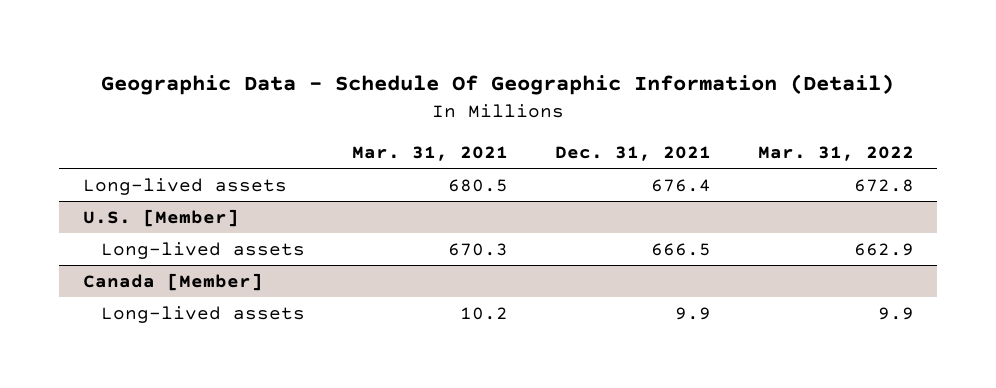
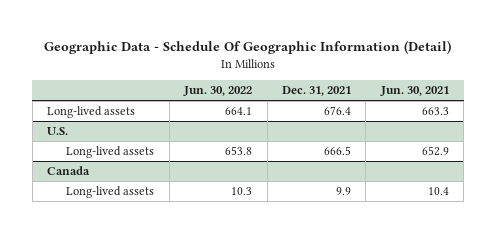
- | Mar. 31, 2021 | Dec. 31, 2021 | Mar. 31, 2022
+ | Jun. 30, 2022 | Dec. 31, 2021 | Jun. 30, 2021
- U.S. [Member]
+ U.S.
- Canada [Member]
+ Canada

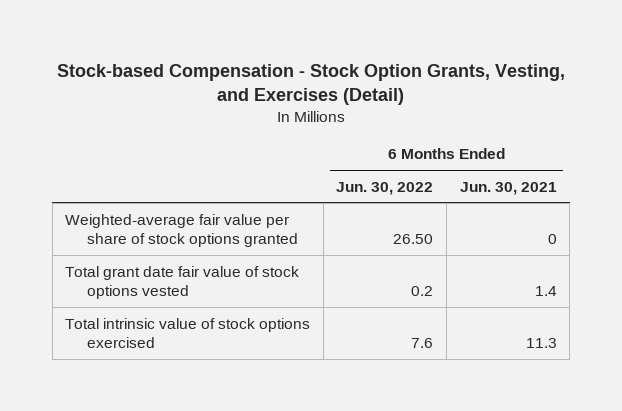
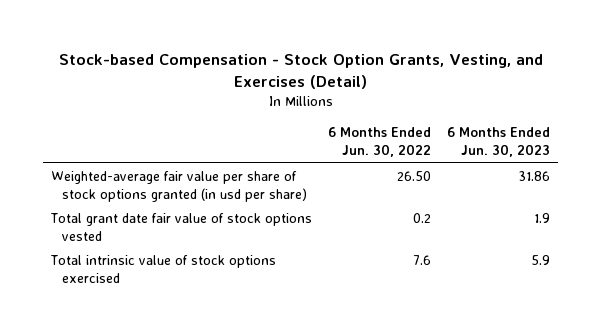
- | 6 Months Ended Jun. 30, 2022 | 6 Months Ended Jun. 30, 2021
+ | 6 Months Ended Jun. 30, 2022 | 6 Months Ended Jun. 30, 2023
- Weighted-average fair value per share of stock options granted | 26.50 | 0
+ Weighted-average fair value per share of stock options granted (in usd per share) | 26.50 | 31.86

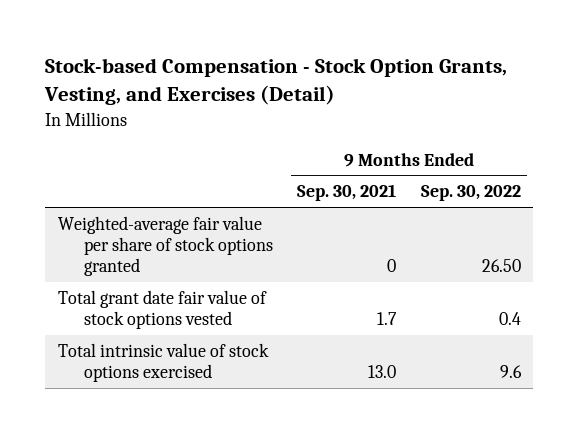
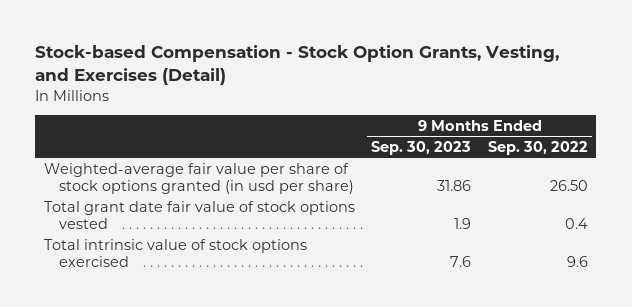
- | 9 Months Ended Sep. 30, 2021 | 9 Months Ended Sep. 30, 2022
+ | 9 Months Ended Sep. 30, 2023 | 9 Months Ended Sep. 30, 2022
- Weighted-average fair value per share of stock options granted | 0 | 26.50
+ Weighted-average fair value per share of stock options granted (in usd per share) | 31.86 | 26.50

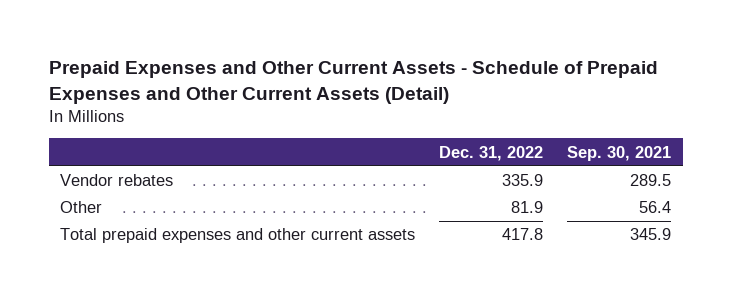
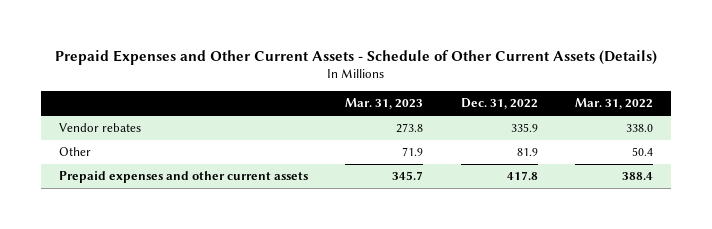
- Prepaid Expenses and Other Current Assets - Schedule of Prepaid Expenses and Other Current Assets (Detail)
+ Prepaid Expenses and Other Current Assets - Schedule of Other Current Assets (Details)
- | Dec. 31, 2022 | Sep. 30, 2021
+ | Mar. 31, 2023 | Dec. 31, 2022 | Mar. 31, 2022
- Total prepaid expenses and other current assets | 417.8 | 345.9
+ Prepaid expenses and other current assets | 345.7 | 417.8 | 388.4

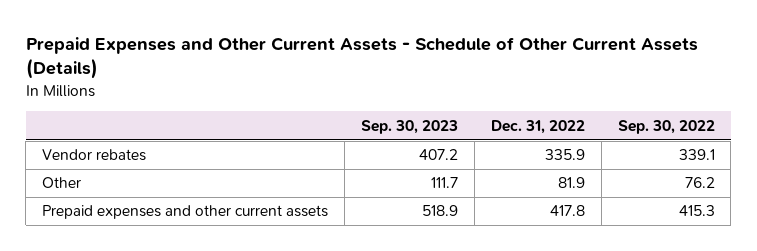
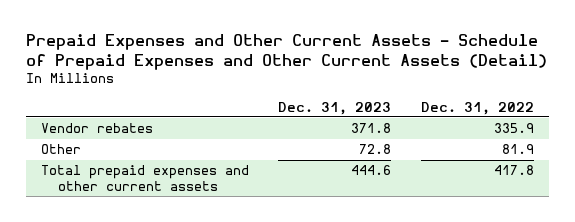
- Prepaid Expenses and Other Current Assets - Schedule of Other Current Assets (Details)
+ Prepaid Expenses and Other Current Assets - Schedule of Prepaid Expenses and Other Current Assets (Detail)
- | Sep. 30, 2023 | Dec. 31, 2022 | Sep. 30, 2022
+ | Dec. 31, 2023 | Dec. 31, 2022
- Prepaid expenses and other current assets | 518.9 | 417.8 | 415.3
+ Total prepaid expenses and other current assets | 444.6 | 417.8

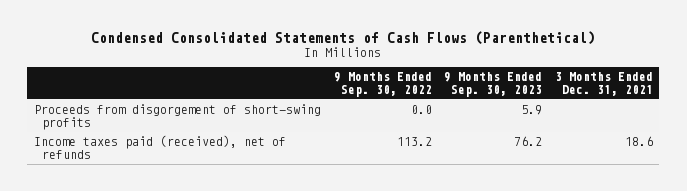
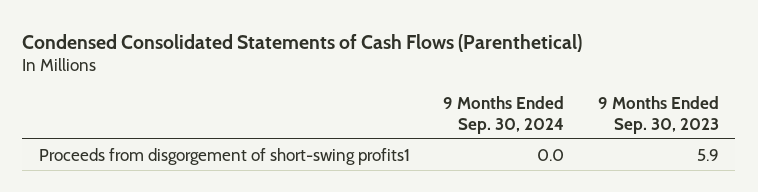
- | 9 Months Ended Sep. 30, 2022 | 9 Months Ended Sep. 30, 2023 | 3 Months Ended Dec. 31, 2021
+ | 9 Months Ended Sep. 30, 2024 | 9 Months Ended Sep. 30, 2023
- Proceeds from disgorgement of short-swing profits | 0.0 | 5.9 |
- Income taxes paid (received), net of refunds | 113.2 | 76.2 | 18.6
+ Proceeds from disgorgement of short-swing profits1 | 0.0 | 5.9

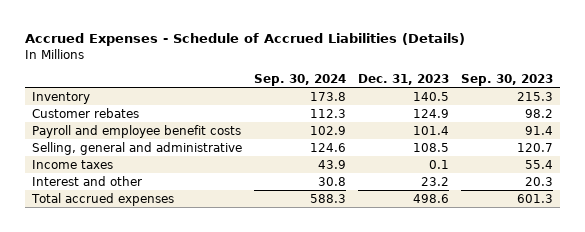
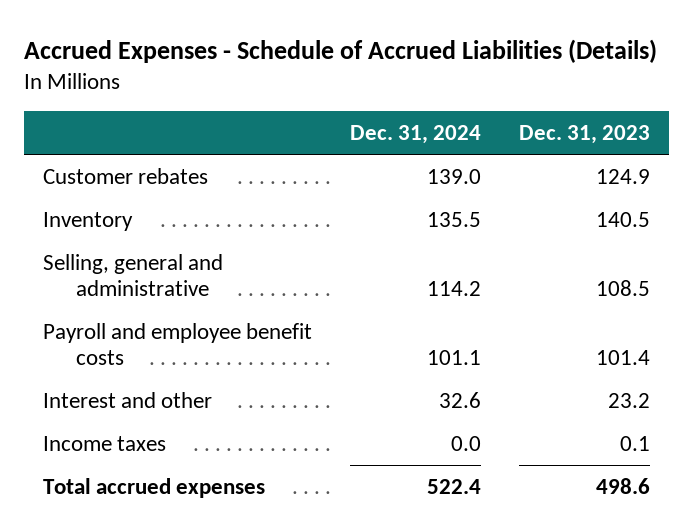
- | Sep. 30, 2024 | Dec. 31, 2023 | Sep. 30, 2023
+ | Dec. 31, 2024 | Dec. 31, 2023
moved down: Inventory | 135.5 | 140.5
moved down: Payroll and employee benefit costs | 101.1 | 101.4
moved down: Income taxes | 0.0 | 0.1

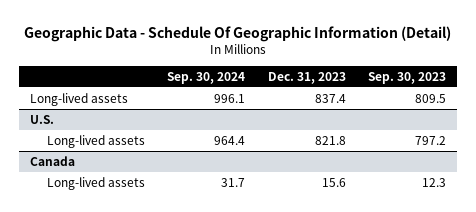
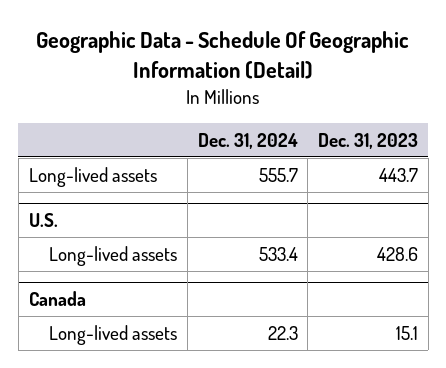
- | Sep. 30, 2024 | Dec. 31, 2023 | Sep. 30, 2023
+ | Dec. 31, 2024 | Dec. 31, 2023
- Long-lived assets | 996.1 | 837.4 | 809.5
+ Long-lived assets | 555.7 | 443.7
@ U.S.
- Long-lived assets | 964.4 | 821.8 | 797.2
+ Long-lived assets | 533.4 | 428.6
@ Canada
- Long-lived assets | 31.7 | 15.6 | 12.3
+ Long-lived assets | 22.3 | 15.1

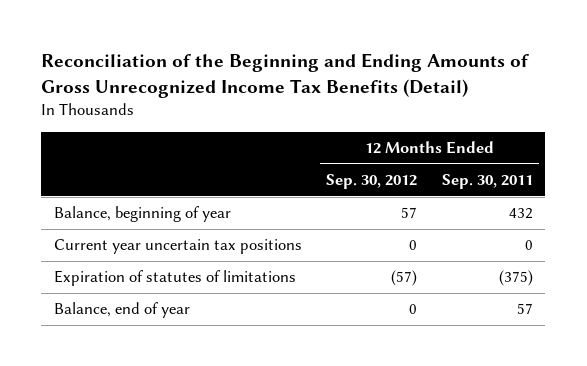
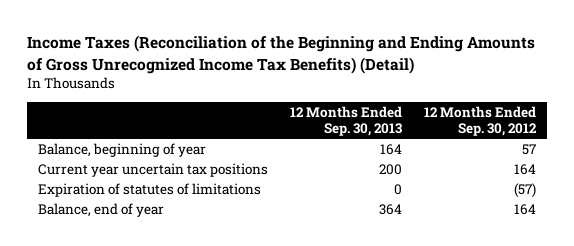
- Reconciliation of the Beginning and Ending Amounts of Gross Unrecognized Income Tax Benefits (Detail)
+ Income Taxes (Reconciliation of the Beginning and Ending Amounts of Gross Unrecognized Income Tax Benefits) (Detail)
- | 12 Months Ended Sep. 30, 2012 | 12 Months Ended Sep. 30, 2011
+ | 12 Months Ended Sep. 30, 2013 | 12 Months Ended Sep. 30, 2012
- Current year uncertain tax positions | 0 | 0
+ Current year uncertain tax positions | 200 | 164
- Balance, end of year | 0 | 57
+ Balance, end of year | 364 | 164

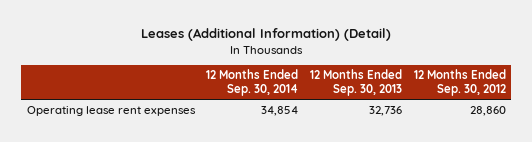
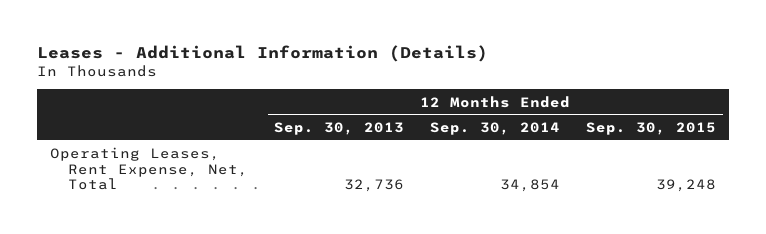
- Leases (Additional Information) (Detail)
+ Leases - Additional Information (Details)
- | 12 Months Ended Sep. 30, 2014 | 12 Months Ended Sep. 30, 2013 | 12 Months Ended Sep. 30, 2012
+ | 12 Months Ended Sep. 30, 2013 | 12 Months Ended Sep. 30, 2014 | 12 Months Ended Sep. 30, 2015
- Operating lease rent expenses | 34,854 | 32,736 | 28,860
+ Operating Leases, Rent Expense, Net, Total | 32,736 | 34,854 | 39,248

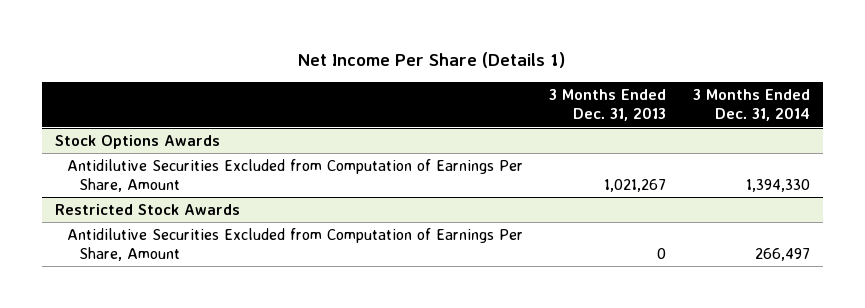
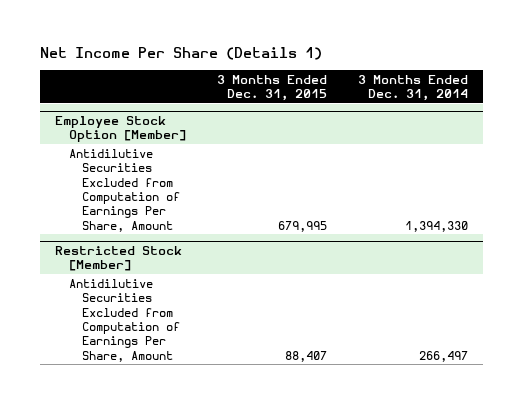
- | 3 Months Ended Dec. 31, 2013 | 3 Months Ended Dec. 31, 2014
+ | 3 Months Ended Dec. 31, 2015 | 3 Months Ended Dec. 31, 2014
- Stock Options Awards
+ Employee Stock Option [Member]
- Restricted Stock Awards
+ Restricted Stock [Member]

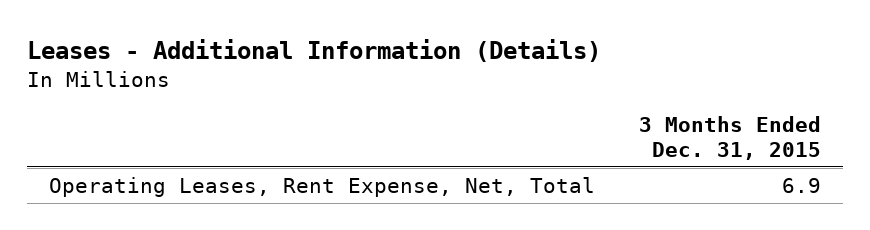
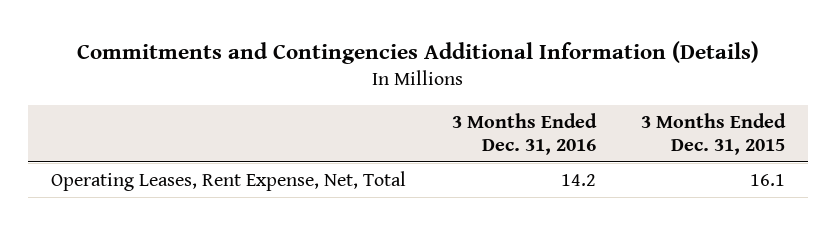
- Leases - Additional Information (Details)
+ Commitments and Contingencies Additional Information (Details)
- | 3 Months Ended Dec. 31, 2015
+ | 3 Months Ended Dec. 31, 2016 | 3 Months Ended Dec. 31, 2015
- Operating Leases, Rent Expense, Net, Total | 6.9
+ Operating Leases, Rent Expense, Net, Total | 14.2 | 16.1

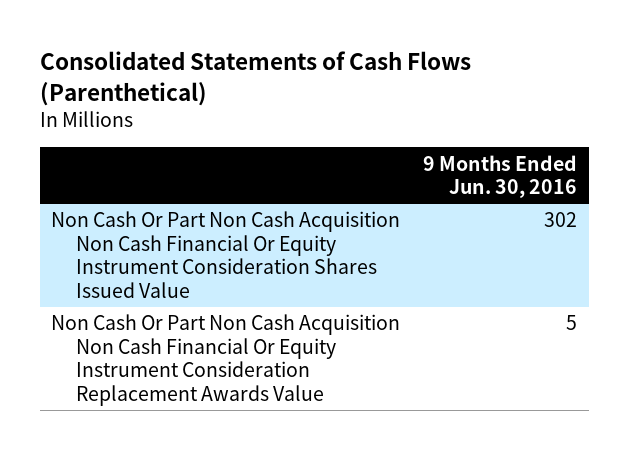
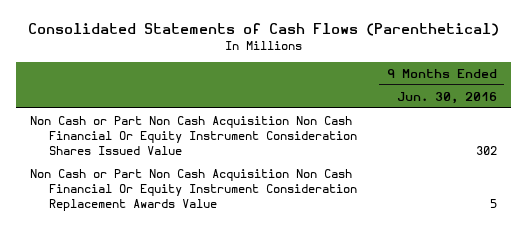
- Non Cash Or Part Non Cash Acquisition Non Cash Financial Or Equity Instrument Consideration Shares Issued Value | 302
- Non Cash Or Part Non Cash Acquisition Non Cash Financial Or Equity Instrument Consideration Replacement Awards Value | 5
+ Non Cash or Part Non Cash Acquisition Non Cash Financial Or Equity Instrument Consideration Shares Issued Value | 302
+ Non Cash or Part Non Cash Acquisition Non Cash Financial Or Equity Instrument Consideration Replacement Awards Value | 5

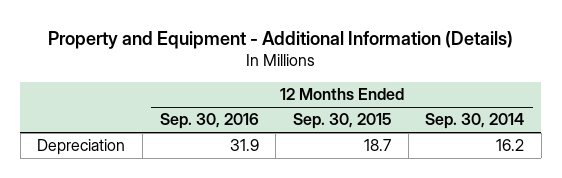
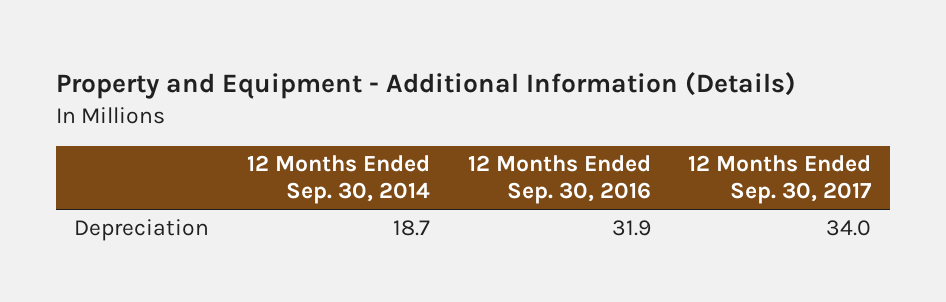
- | 12 Months Ended Sep. 30, 2016 | 12 Months Ended Sep. 30, 2015 | 12 Months Ended Sep. 30, 2014
+ | 12 Months Ended Sep. 30, 2014 | 12 Months Ended Sep. 30, 2016 | 12 Months Ended Sep. 30, 2017
- Depreciation | 31.9 | 18.7 | 16.2
+ Depreciation | 18.7 | 31.9 | 34.0

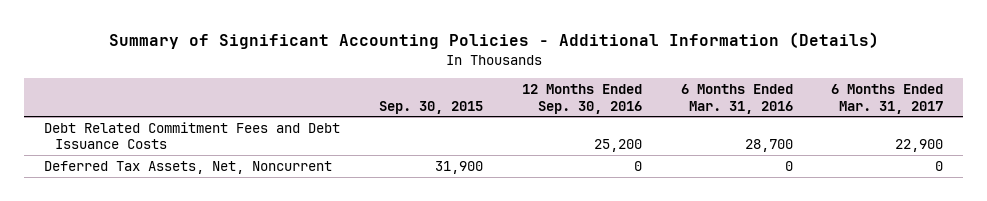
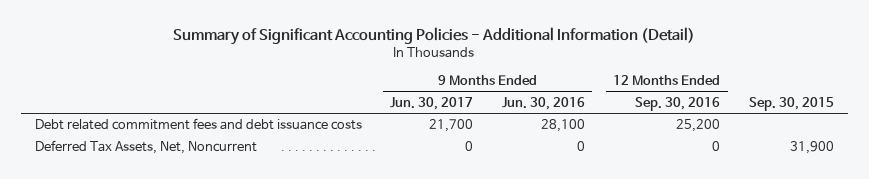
- Summary of Significant Accounting Policies - Additional Information (Details)
+ Summary of Significant Accounting Policies - Additional Information (Detail)
- | Sep. 30, 2015 | 12 Months Ended Sep. 30, 2016 | 6 Months Ended Mar. 31, 2016 | 6 Months Ended Mar. 31, 2017
+ | 9 Months Ended Jun. 30, 2017 | 9 Months Ended Jun. 30, 2016 | 12 Months Ended Sep. 30, 2016 | Sep. 30, 2015
- Debt Related Commitment Fees and Debt Issuance Costs | | 25,200 | 28,700 | 22,900
+ Debt related commitment fees and debt issuance costs | 21,700 | 28,100 | 25,200 |

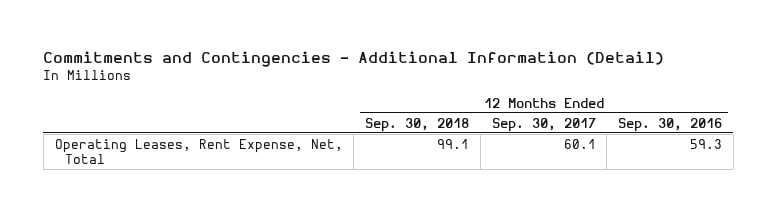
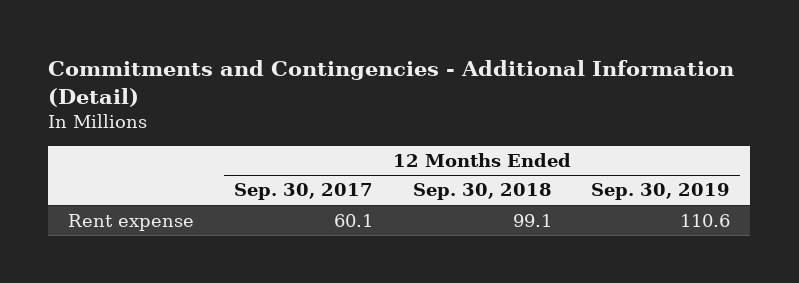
- | 12 Months Ended Sep. 30, 2018 | 12 Months Ended Sep. 30, 2017 | 12 Months Ended Sep. 30, 2016
+ | 12 Months Ended Sep. 30, 2017 | 12 Months Ended Sep. 30, 2018 | 12 Months Ended Sep. 30, 2019
- Operating Leases, Rent Expense, Net, Total | 99.1 | 60.1 | 59.3
+ Rent expense | 60.1 | 99.1 | 110.6

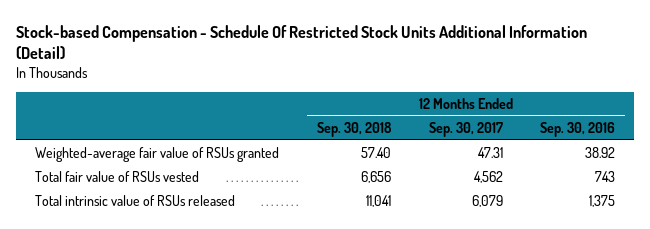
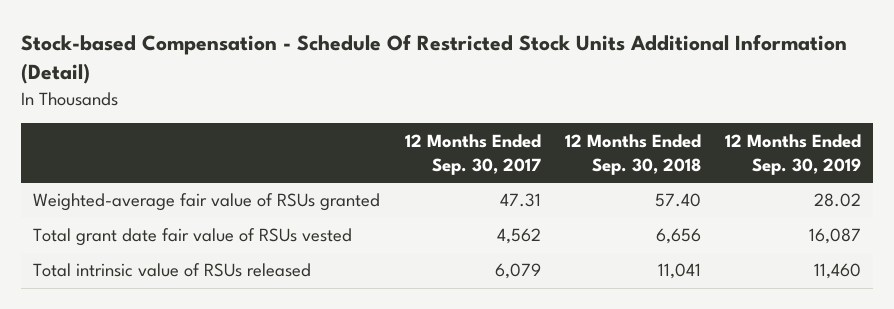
- | 12 Months Ended Sep. 30, 2018 | 12 Months Ended Sep. 30, 2017 | 12 Months Ended Sep. 30, 2016
+ | 12 Months Ended Sep. 30, 2017 | 12 Months Ended Sep. 30, 2018 | 12 Months Ended Sep. 30, 2019
- Total fair value of RSUs vested | 6,656 | 4,562 | 743
+ Total grant date fair value of RSUs vested | 4,562 | 6,656 | 16,087

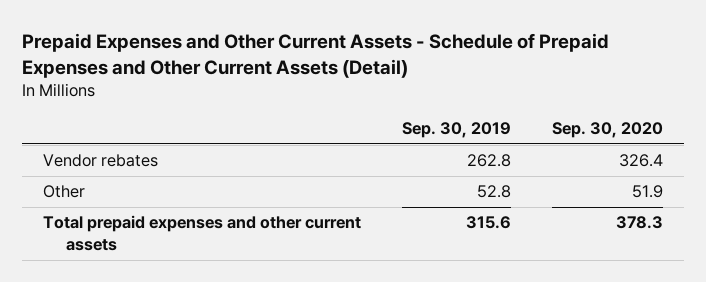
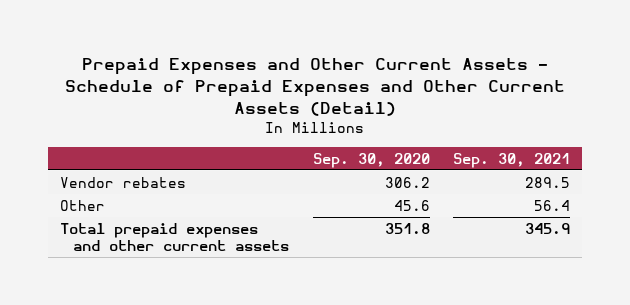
- | Sep. 30, 2019 | Sep. 30, 2020
+ | Sep. 30, 2020 | Sep. 30, 2021
- Vendor rebates | 262.8 | 326.4
- Other | 52.8 | 51.9
- Total prepaid expenses and other current assets | 315.6 | 378.3
+ Vendor rebates | 306.2 | 289.5
+ Other | 45.6 | 56.4
+ Total prepaid expenses and other current assets | 351.8 | 345.9

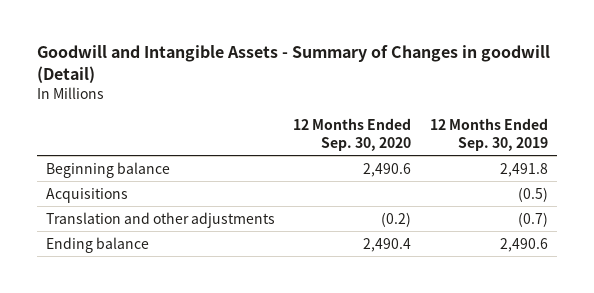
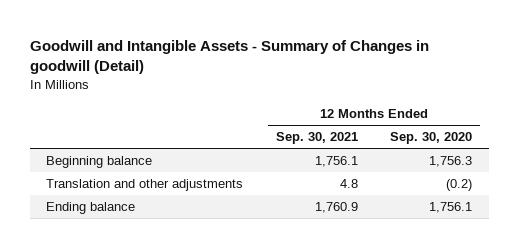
- | 12 Months Ended Sep. 30, 2020 | 12 Months Ended Sep. 30, 2019
+ | 12 Months Ended Sep. 30, 2021 | 12 Months Ended Sep. 30, 2020
- Beginning balance | 2,490.6 | 2,491.8
- Acquisitions | | (0.5)
+ Beginning balance | 1,756.1 | 1,756.3
- Ending balance | 2,490.4 | 2,490.6
+ Ending balance | 1,760.9 | 1,756.1

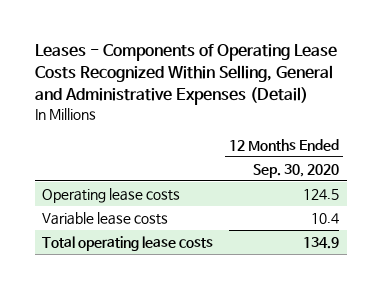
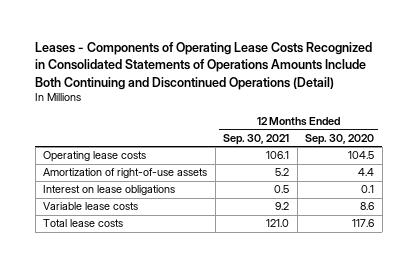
- Leases - Components of Operating Lease Costs Recognized Within Selling, General and Administrative Expenses (Detail)
+ Leases - Components of Operating Lease Costs Recognized in Consolidated Statements of Operations Amounts Include Both Continuing and Discontinued Operations (Detail)
- | 12 Months Ended Sep. 30, 2020
+ | 12 Months Ended Sep. 30, 2021 | 12 Months Ended Sep. 30, 2020
- Operating lease costs | 124.5
- Variable lease costs | 10.4
- Total operating lease costs | 134.9
+ Operating lease costs | 106.1 | 104.5
+ Amortization of right-of-use assets | 5.2 | 4.4
+ Interest on lease obligations | 0.5 | 0.1
+ Variable lease costs | 9.2 | 8.6
+ Total lease costs | 121.0 | 117.6

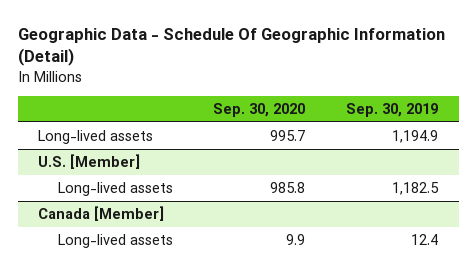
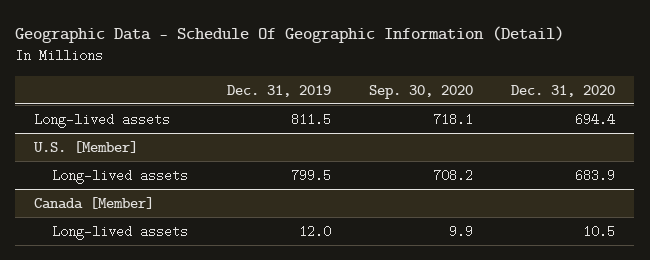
- | Sep. 30, 2020 | Sep. 30, 2019
+ | Dec. 31, 2019 | Sep. 30, 2020 | Dec. 31, 2020
- Long-lived assets | 995.7 | 1,194.9
+ Long-lived assets | 811.5 | 718.1 | 694.4
@ U.S. [Member]
- Long-lived assets | 985.8 | 1,182.5
+ Long-lived assets | 799.5 | 708.2 | 683.9

